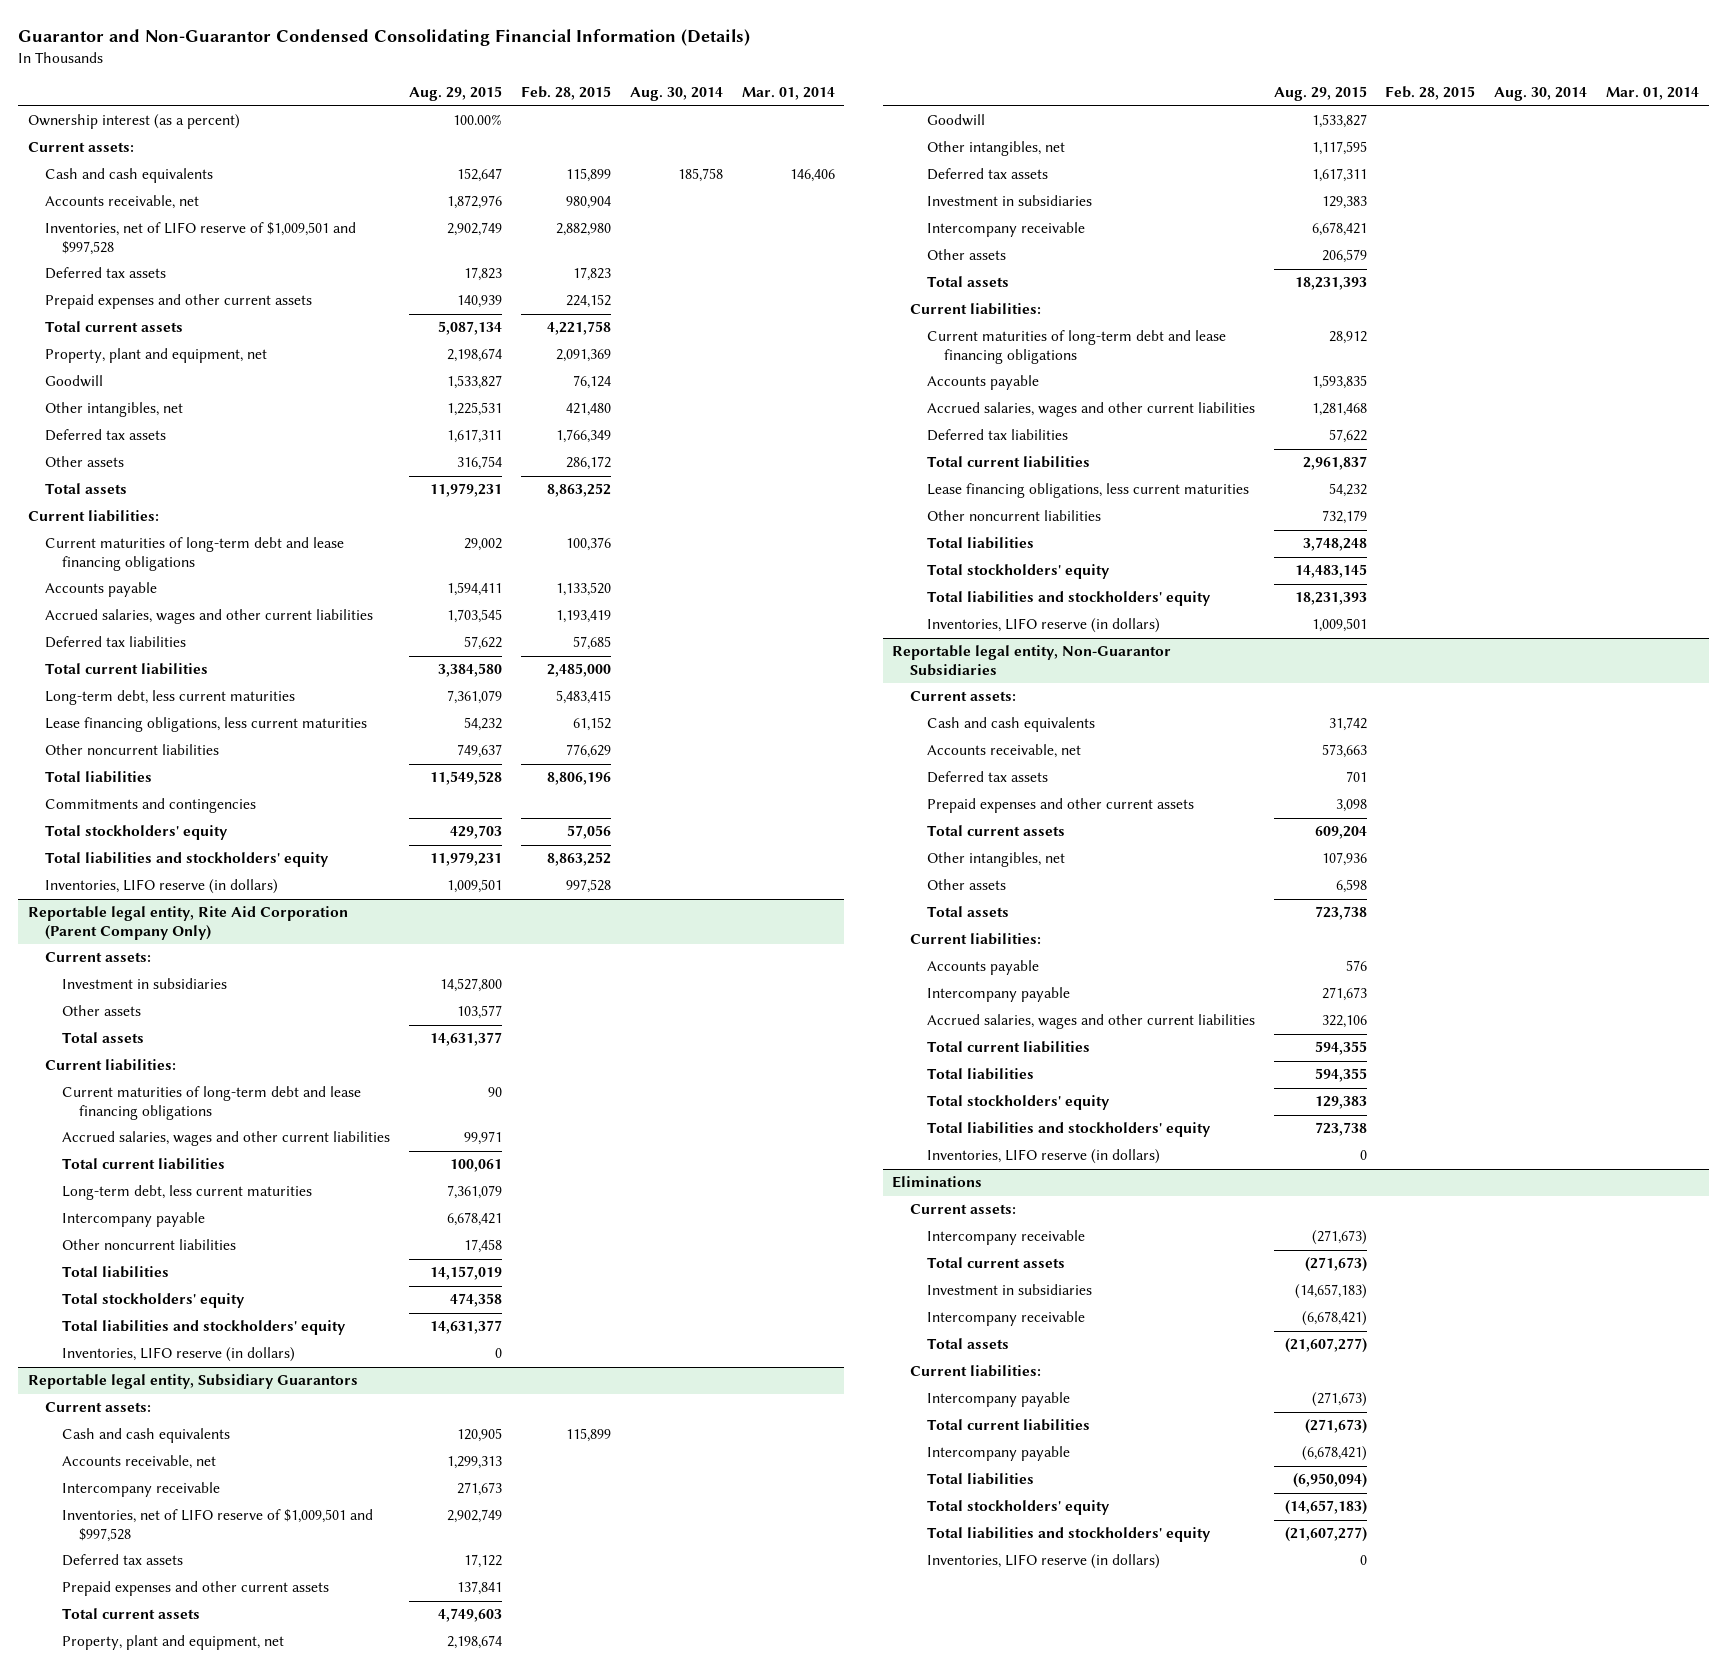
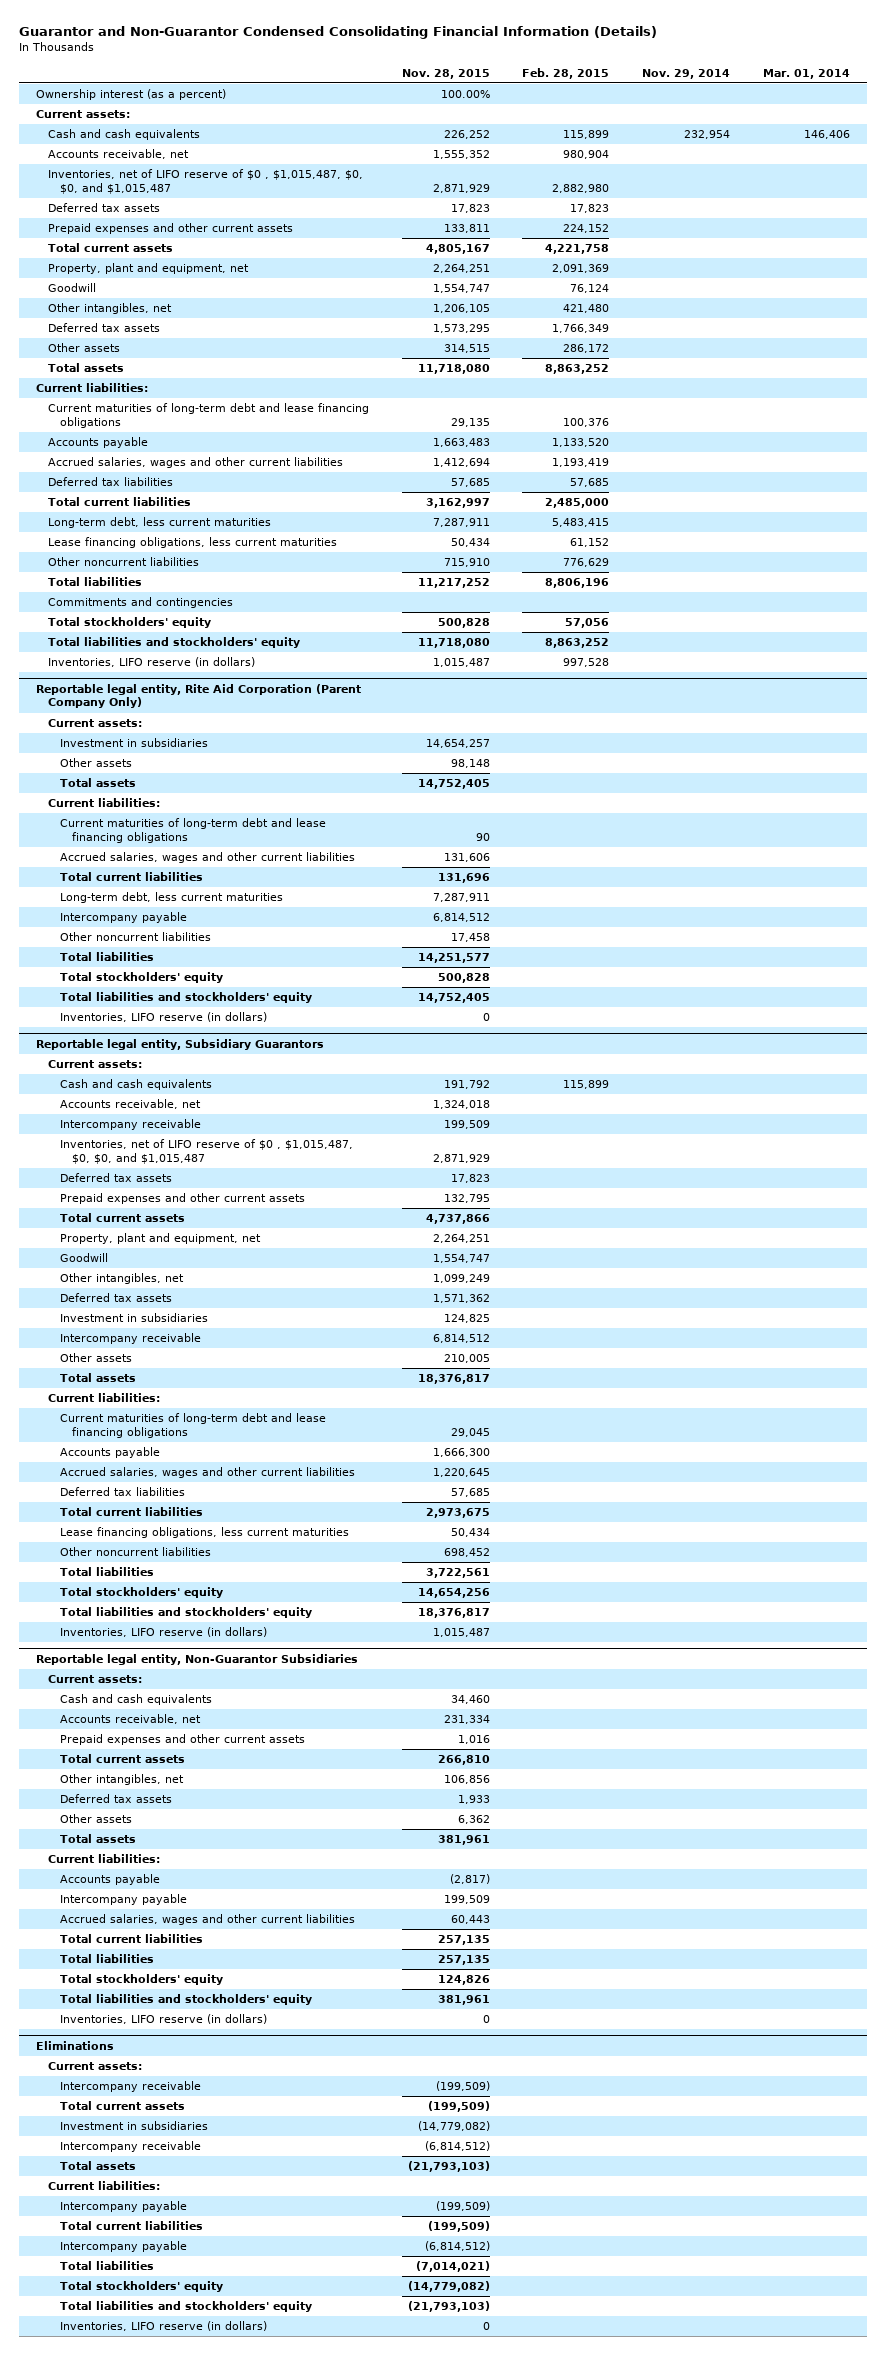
- | Aug. 29, 2015 | Feb. 28, 2015 | Aug. 30, 2014 | Mar. 01, 2014
+ | Nov. 28, 2015 | Feb. 28, 2015 | Nov. 29, 2014 | Mar. 01, 2014
- Inventories, net of LIFO reserve of $1,009,501 and $997,528 | 2,902,749 | 2,882,980 | |
+ Inventories, net of LIFO reserve of $0 , $1,015,487, $0, $0, and $1,015,487 | 2,871,929 | 2,882,980 | |
@ Reportable legal entity, Subsidiary Guarantors
- Inventories, net of LIFO reserve of $1,009,501 and $997,528 | 2,902,749 | | |
+ Inventories, net of LIFO reserve of $0 , $1,015,487, $0, $0, and $1,015,487 | 2,871,929 | | |
@ Reportable legal entity, Non-Guarantor Subsidiaries
moved down: Deferred tax assets | 1,933 | | |

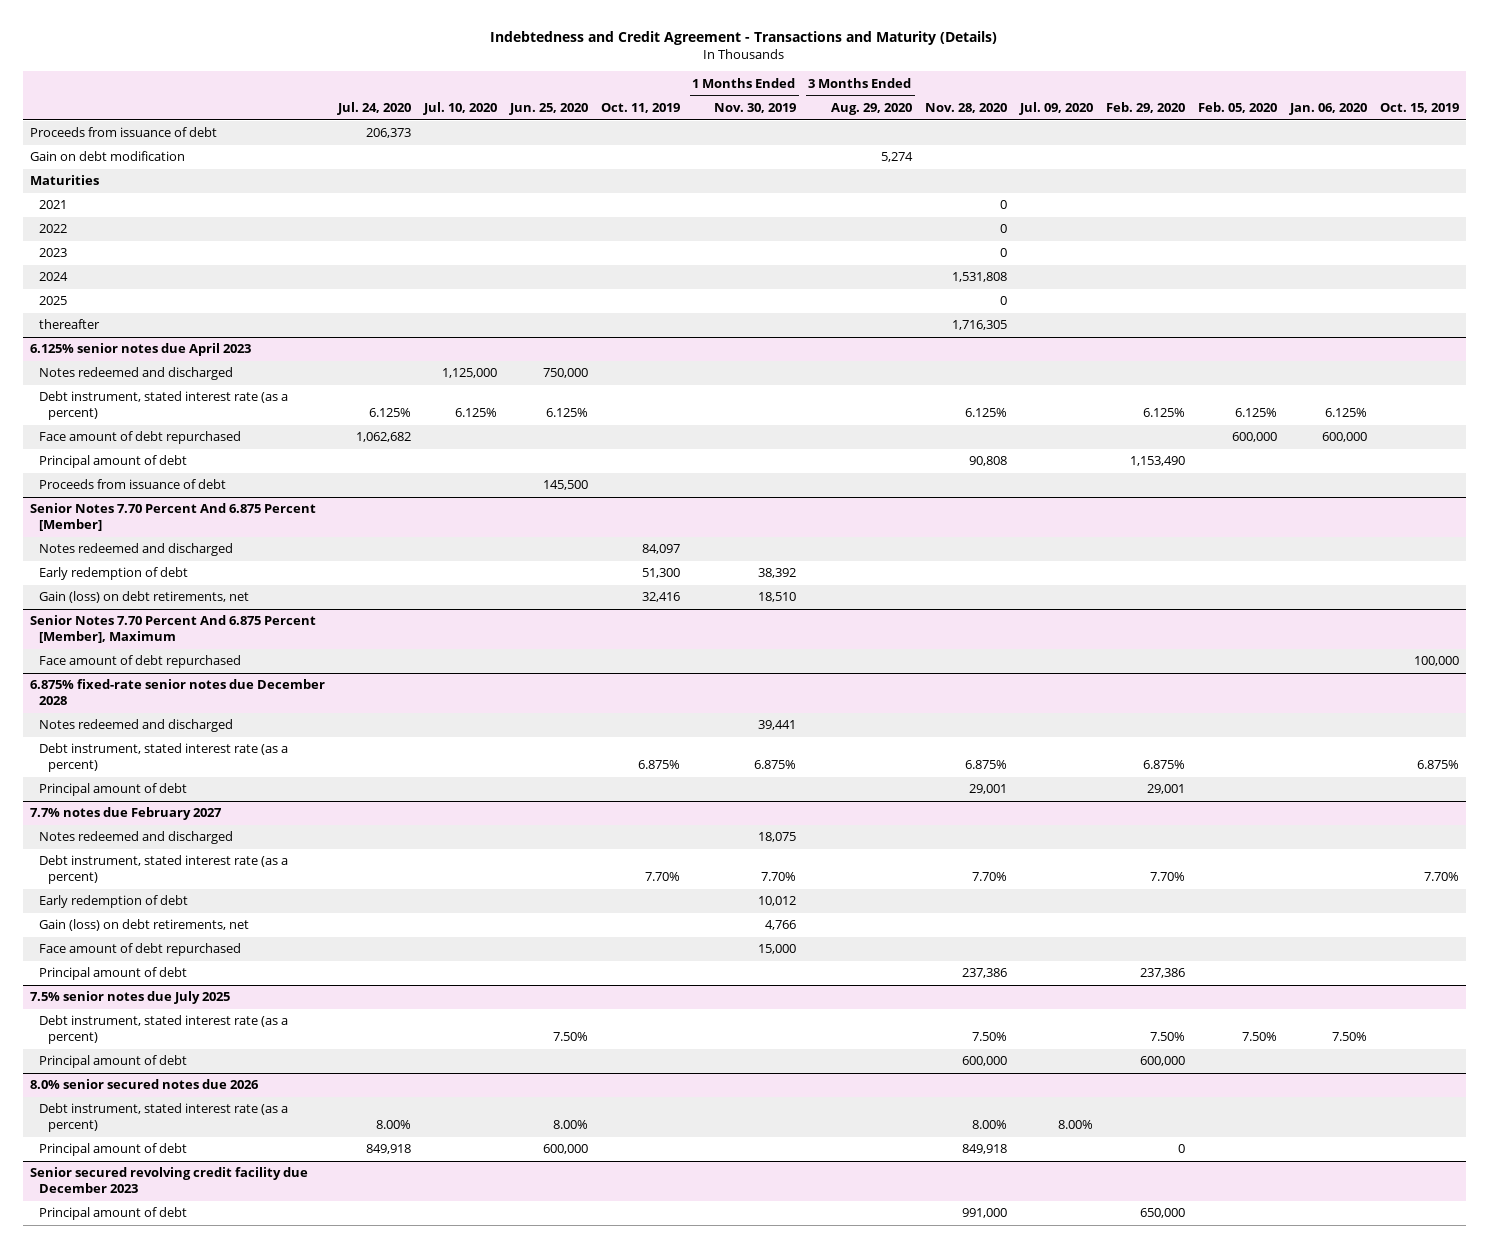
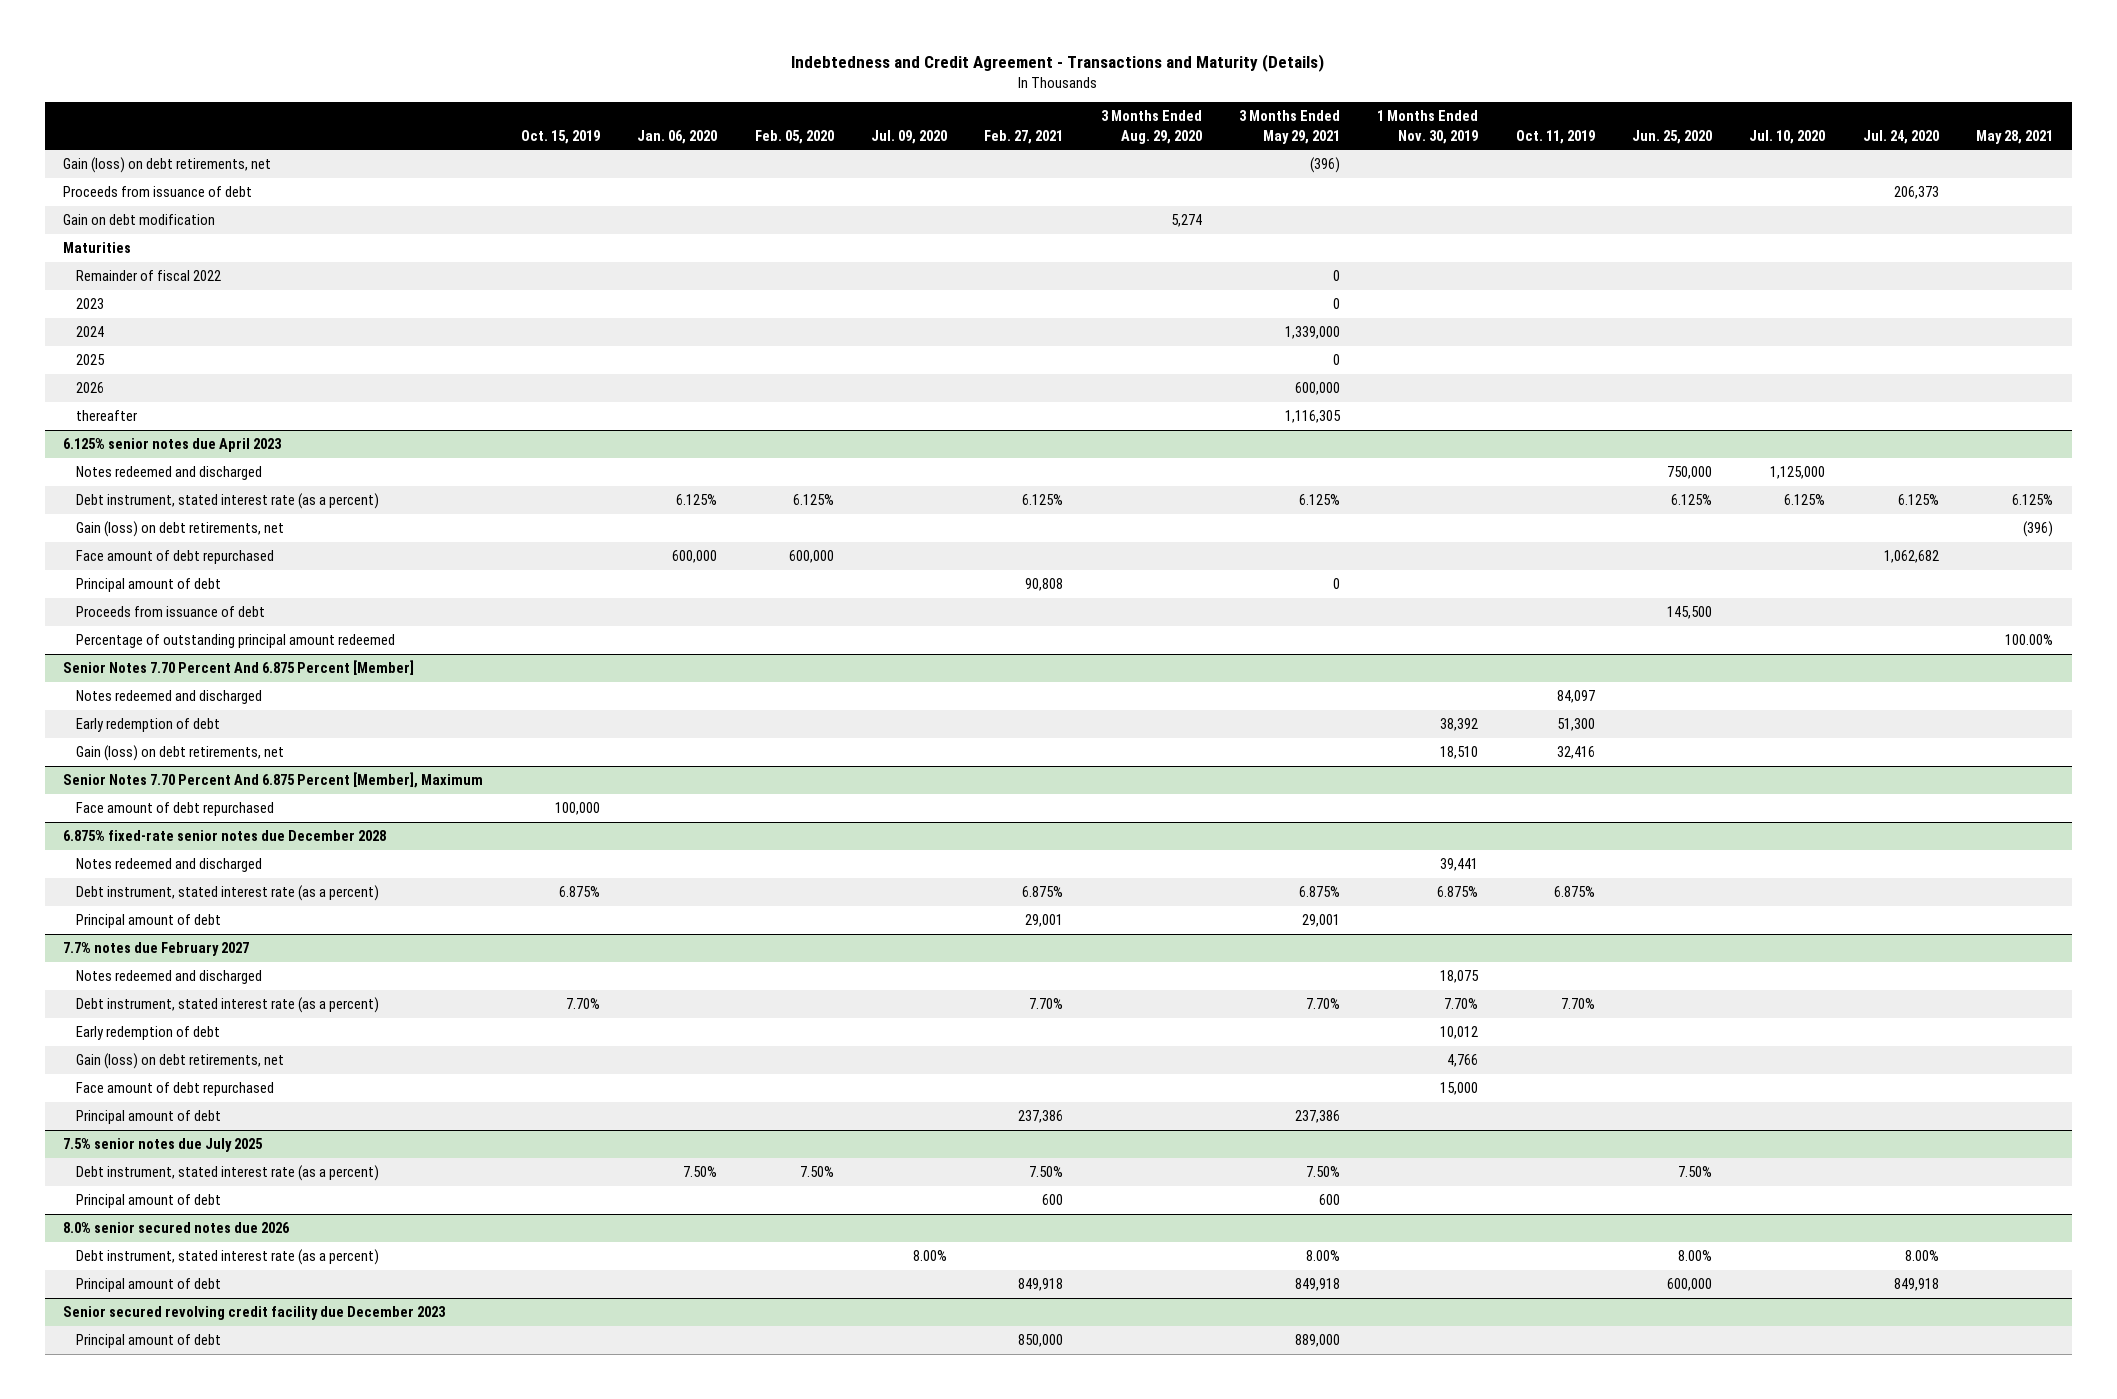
- | Jul. 24, 2020 | Jul. 10, 2020 | Jun. 25, 2020 | Oct. 11, 2019 | 1 Months Ended Nov. 30, 2019 | 3 Months Ended Aug. 29, 2020 | Nov. 28, 2020 | Jul. 09, 2020 | Feb. 29, 2020 | Feb. 05, 2020 | Jan. 06, 2020 | Oct. 15, 2019
+ | Oct. 15, 2019 | Jan. 06, 2020 | Feb. 05, 2020 | Jul. 09, 2020 | Feb. 27, 2021 | 3 Months Ended Aug. 29, 2020 | 3 Months Ended May 29, 2021 | 1 Months Ended Nov. 30, 2019 | Oct. 11, 2019 | Jun. 25, 2020 | Jul. 10, 2020 | Jul. 24, 2020 | May 28, 2021
+ Gain (loss) on debt retirements, net | | | | | | | (396) | | | | | |
- 2021 | | | | | | | 0 | | | | |
- 2022 | | | | | | | 0 | | | | |
+ Remainder of fiscal 2022 | | | | | | | 0 | | | | | |
+ 2026 | | | | | | | 600,000 | | | | | |
@ 6.125% senior notes due April 2023
+ Gain (loss) on debt retirements, net | | | | | | | | | | | | | (396)
+ Percentage of outstanding principal amount redeemed | | | | | | | | | | | | | 100.00%

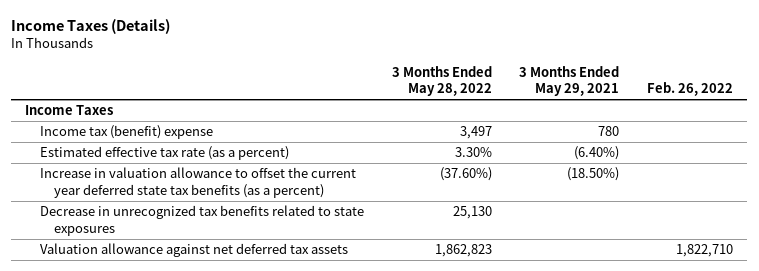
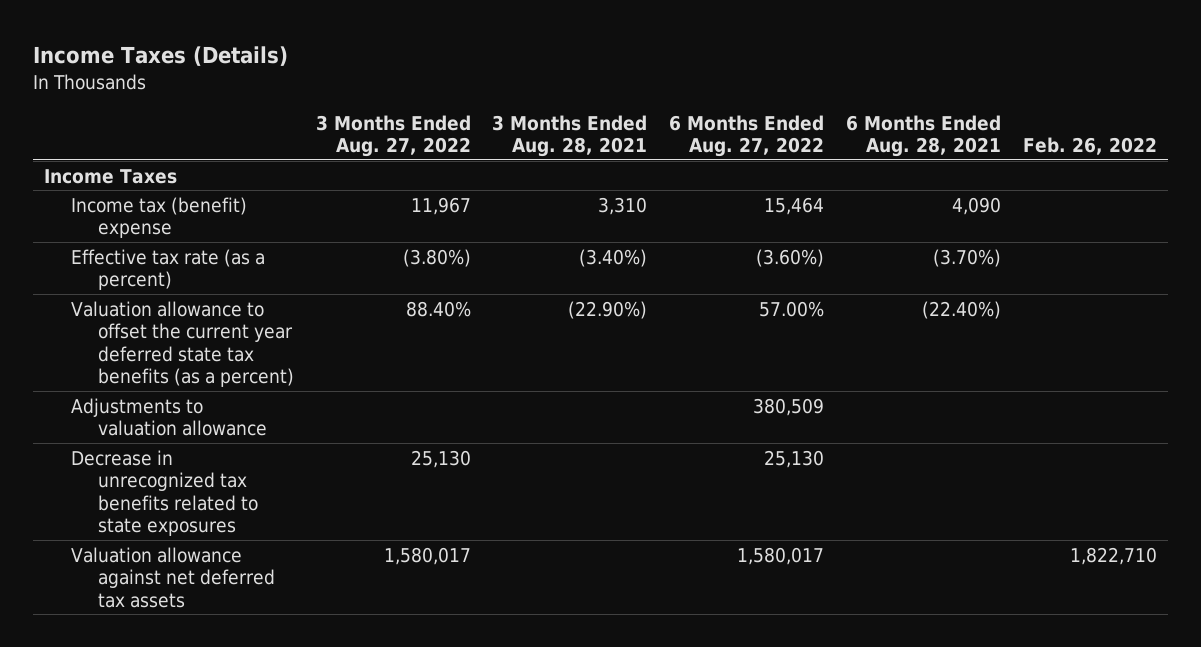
- | 3 Months Ended May 28, 2022 | 3 Months Ended May 29, 2021 | Feb. 26, 2022
+ | 3 Months Ended Aug. 27, 2022 | 3 Months Ended Aug. 28, 2021 | 6 Months Ended Aug. 27, 2022 | 6 Months Ended Aug. 28, 2021 | Feb. 26, 2022
- Estimated effective tax rate (as a percent) | 3.30% | (6.40%) |
- Increase in valuation allowance to offset the current year deferred state tax benefits (as a percent) | (37.60%) | (18.50%) |
+ Effective tax rate (as a percent) | (3.80%) | (3.40%) | (3.60%) | (3.70%) |
+ Valuation allowance to offset the current year deferred state tax benefits (as a percent) | 88.40% | (22.90%) | 57.00% | (22.40%) |
+ Adjustments to valuation allowance | | | 380,509 | |

